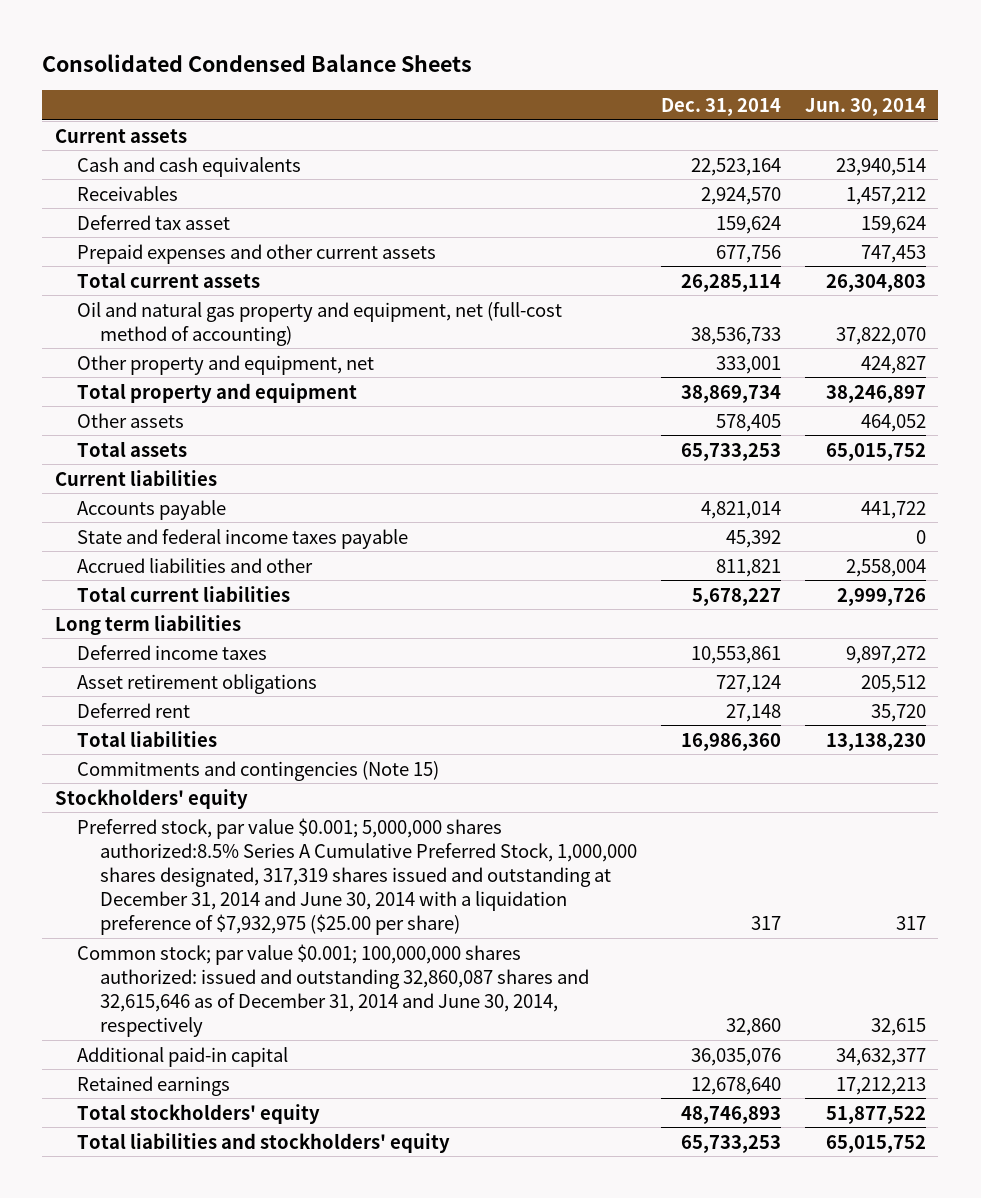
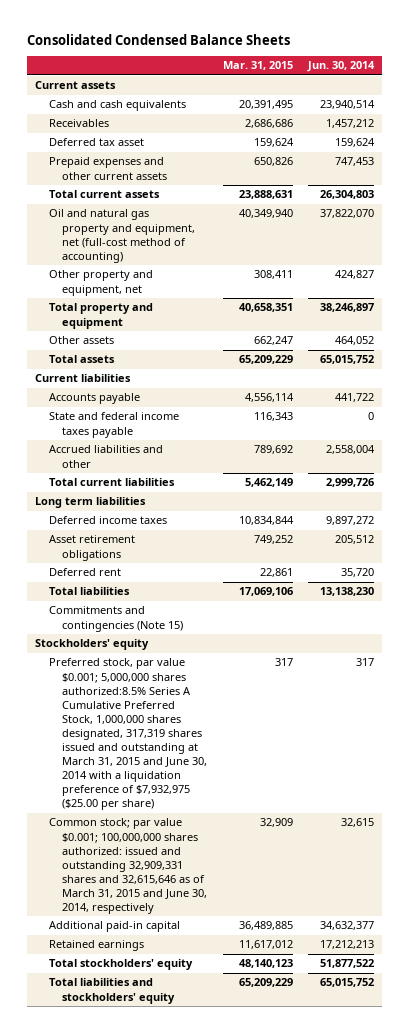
- | Dec. 31, 2014 | Jun. 30, 2014
+ | Mar. 31, 2015 | Jun. 30, 2014
- Preferred stock, par value $0.001; 5,000,000 shares authorized:8.5% Series A Cumulative Preferred Stock, 1,000,000 shares designated, 317,319 shares issued and outstanding at December 31, 2014 and June 30, 2014 with a liquidation preference of $7,932,975 ($25.00 per share) | 317 | 317
- Common stock; par value $0.001; 100,000,000 shares authorized: issued and outstanding 32,860,087 shares and 32,615,646 as of December 31, 2014 and June 30, 2014, respectively | 32,860 | 32,615
+ Preferred stock, par value $0.001; 5,000,000 shares authorized:8.5% Series A Cumulative Preferred Stock, 1,000,000 shares designated, 317,319 shares issued and outstanding at March 31, 2015 and June 30, 2014 with a liquidation preference of $7,932,975 ($25.00 per share) | 317 | 317
+ Common stock; par value $0.001; 100,000,000 shares authorized: issued and outstanding 32,909,331 shares and 32,615,646 as of March 31, 2015 and June 30, 2014, respectively | 32,909 | 32,615

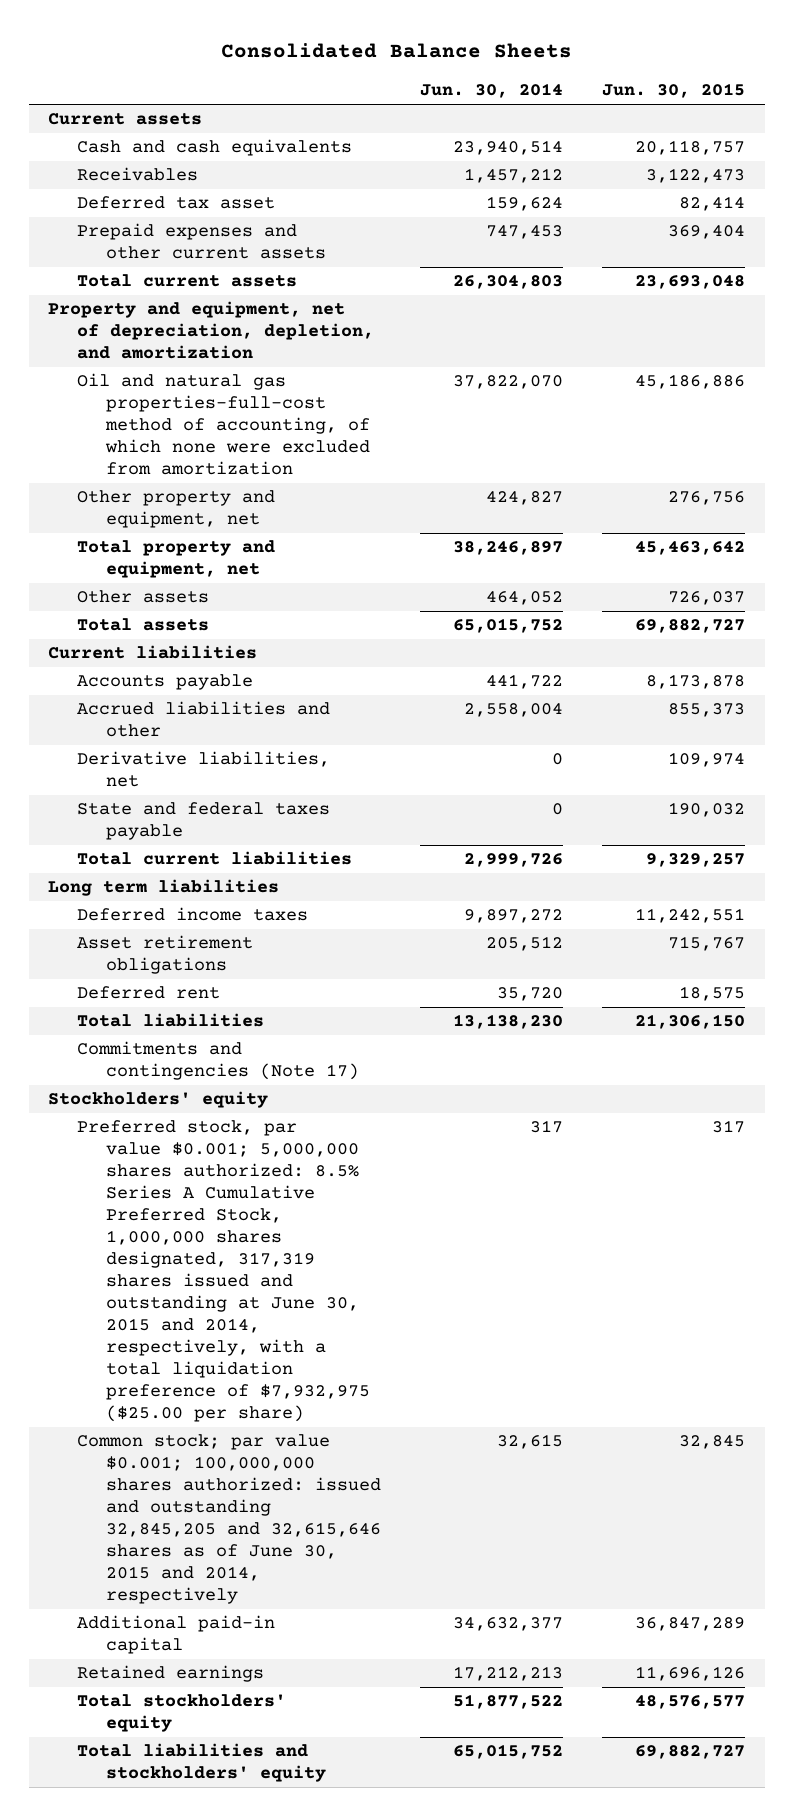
- Consolidated Condensed Balance Sheets
+ Consolidated Balance Sheets
- | Mar. 31, 2015 | Jun. 30, 2014
+ | Jun. 30, 2014 | Jun. 30, 2015
- Oil and natural gas property and equipment, net (full-cost method of accounting) | 40,349,940 | 37,822,070
+ Property and equipment, net of depreciation, depletion, and amortization
+ Oil and natural gas properties-full-cost method of accounting, of which none were excluded from amortization | 37,822,070 | 45,186,886
- Total property and equipment | 40,658,351 | 38,246,897
+ Total property and equipment, net | 38,246,897 | 45,463,642
- State and federal income taxes payable | 116,343 | 0
+ Derivative liabilities, net | 0 | 109,974
+ State and federal taxes payable | 0 | 190,032
- Commitments and contingencies (Note 15)
+ Commitments and contingencies (Note 17)
- Preferred stock, par value $0.001; 5,000,000 shares authorized:8.5% Series A Cumulative Preferred Stock, 1,000,000 shares designated, 317,319 shares issued and outstanding at March 31, 2015 and June 30, 2014 with a liquidation preference of $7,932,975 ($25.00 per share) | 317 | 317
- Common stock; par value $0.001; 100,000,000 shares authorized: issued and outstanding 32,909,331 shares and 32,615,646 as of March 31, 2015 and June 30, 2014, respectively | 32,909 | 32,615
+ Preferred stock, par value $0.001; 5,000,000 shares authorized: 8.5% Series A Cumulative Preferred Stock, 1,000,000 shares designated, 317,319 shares issued and outstanding at June 30, 2015 and 2014, respectively, with a total liquidation preference of $7,932,975 ($25.00 per share) | 317 | 317
+ Common stock; par value $0.001; 100,000,000 shares authorized: issued and outstanding 32,845,205 and 32,615,646 shares as of June 30, 2015 and 2014, respectively | 32,615 | 32,845

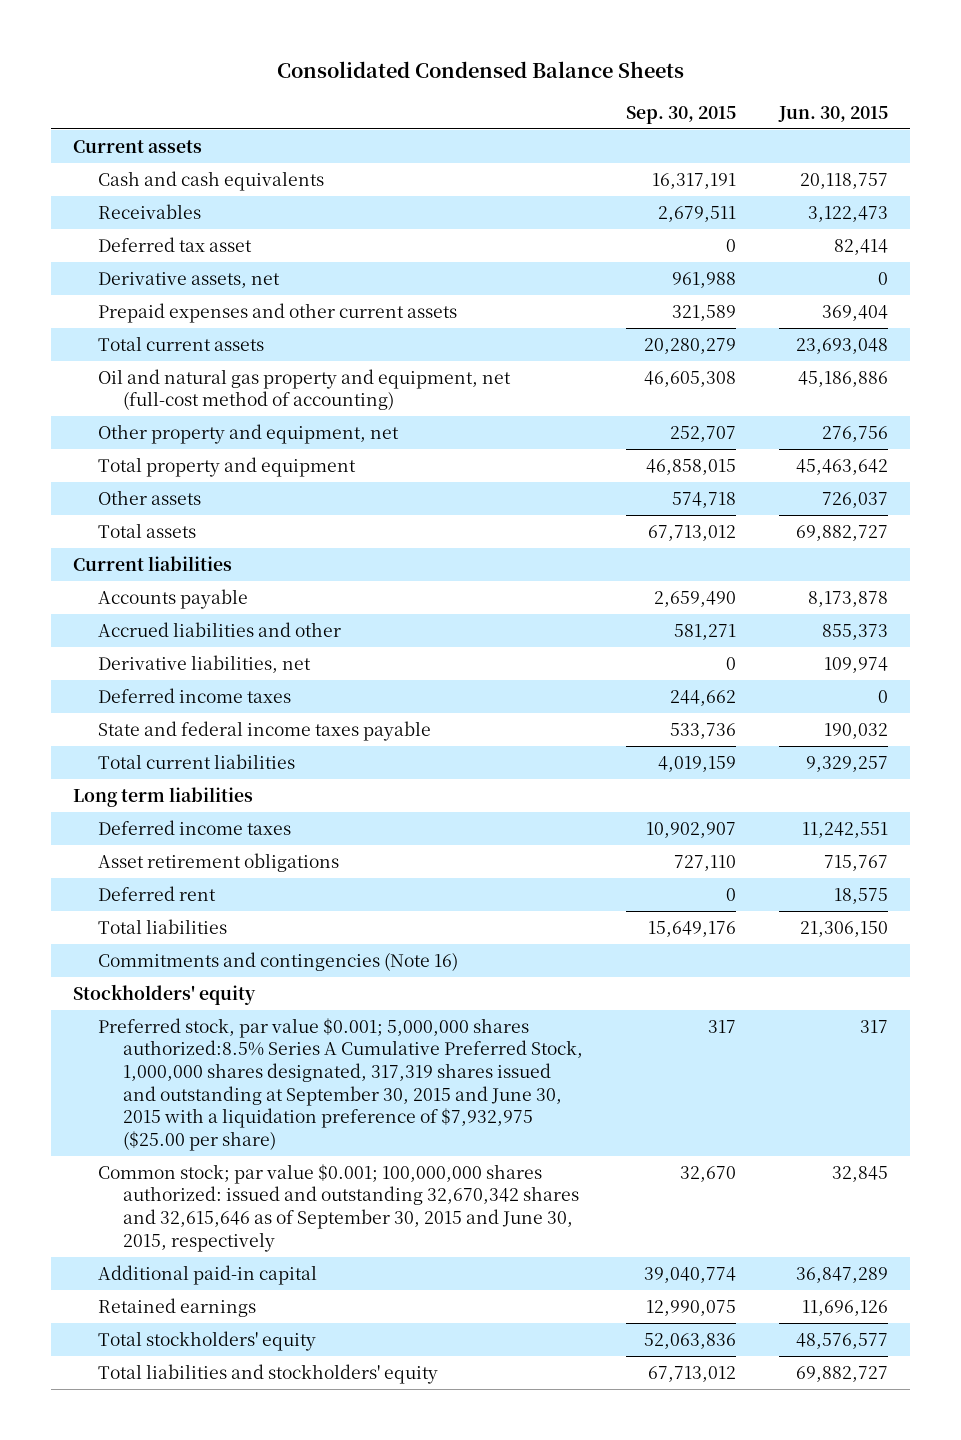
- Consolidated Balance Sheets
+ Consolidated Condensed Balance Sheets
- | Jun. 30, 2014 | Jun. 30, 2015
+ | Sep. 30, 2015 | Jun. 30, 2015
+ Derivative assets, net | 961,988 | 0
- Property and equipment, net of depreciation, depletion, and amortization
- Oil and natural gas properties-full-cost method of accounting, of which none were excluded from amortization | 37,822,070 | 45,186,886
+ Oil and natural gas property and equipment, net (full-cost method of accounting) | 46,605,308 | 45,186,886
- Total property and equipment, net | 38,246,897 | 45,463,642
+ Total property and equipment | 46,858,015 | 45,463,642
- State and federal taxes payable | 0 | 190,032
+ Deferred income taxes | 244,662 | 0
+ State and federal income taxes payable | 533,736 | 190,032
- Commitments and contingencies (Note 17)
+ Commitments and contingencies (Note 16)
- Preferred stock, par value $0.001; 5,000,000 shares authorized: 8.5% Series A Cumulative Preferred Stock, 1,000,000 shares designated, 317,319 shares issued and outstanding at June 30, 2015 and 2014, respectively, with a total liquidation preference of $7,932,975 ($25.00 per share) | 317 | 317
- Common stock; par value $0.001; 100,000,000 shares authorized: issued and outstanding 32,845,205 and 32,615,646 shares as of June 30, 2015 and 2014, respectively | 32,615 | 32,845
+ Preferred stock, par value $0.001; 5,000,000 shares authorized:8.5% Series A Cumulative Preferred Stock, 1,000,000 shares designated, 317,319 shares issued and outstanding at September 30, 2015 and June 30, 2015 with a liquidation preference of $7,932,975 ($25.00 per share) | 317 | 317
+ Common stock; par value $0.001; 100,000,000 shares authorized: issued and outstanding 32,670,342 shares and 32,615,646 as of September 30, 2015 and June 30, 2015, respectively | 32,670 | 32,845

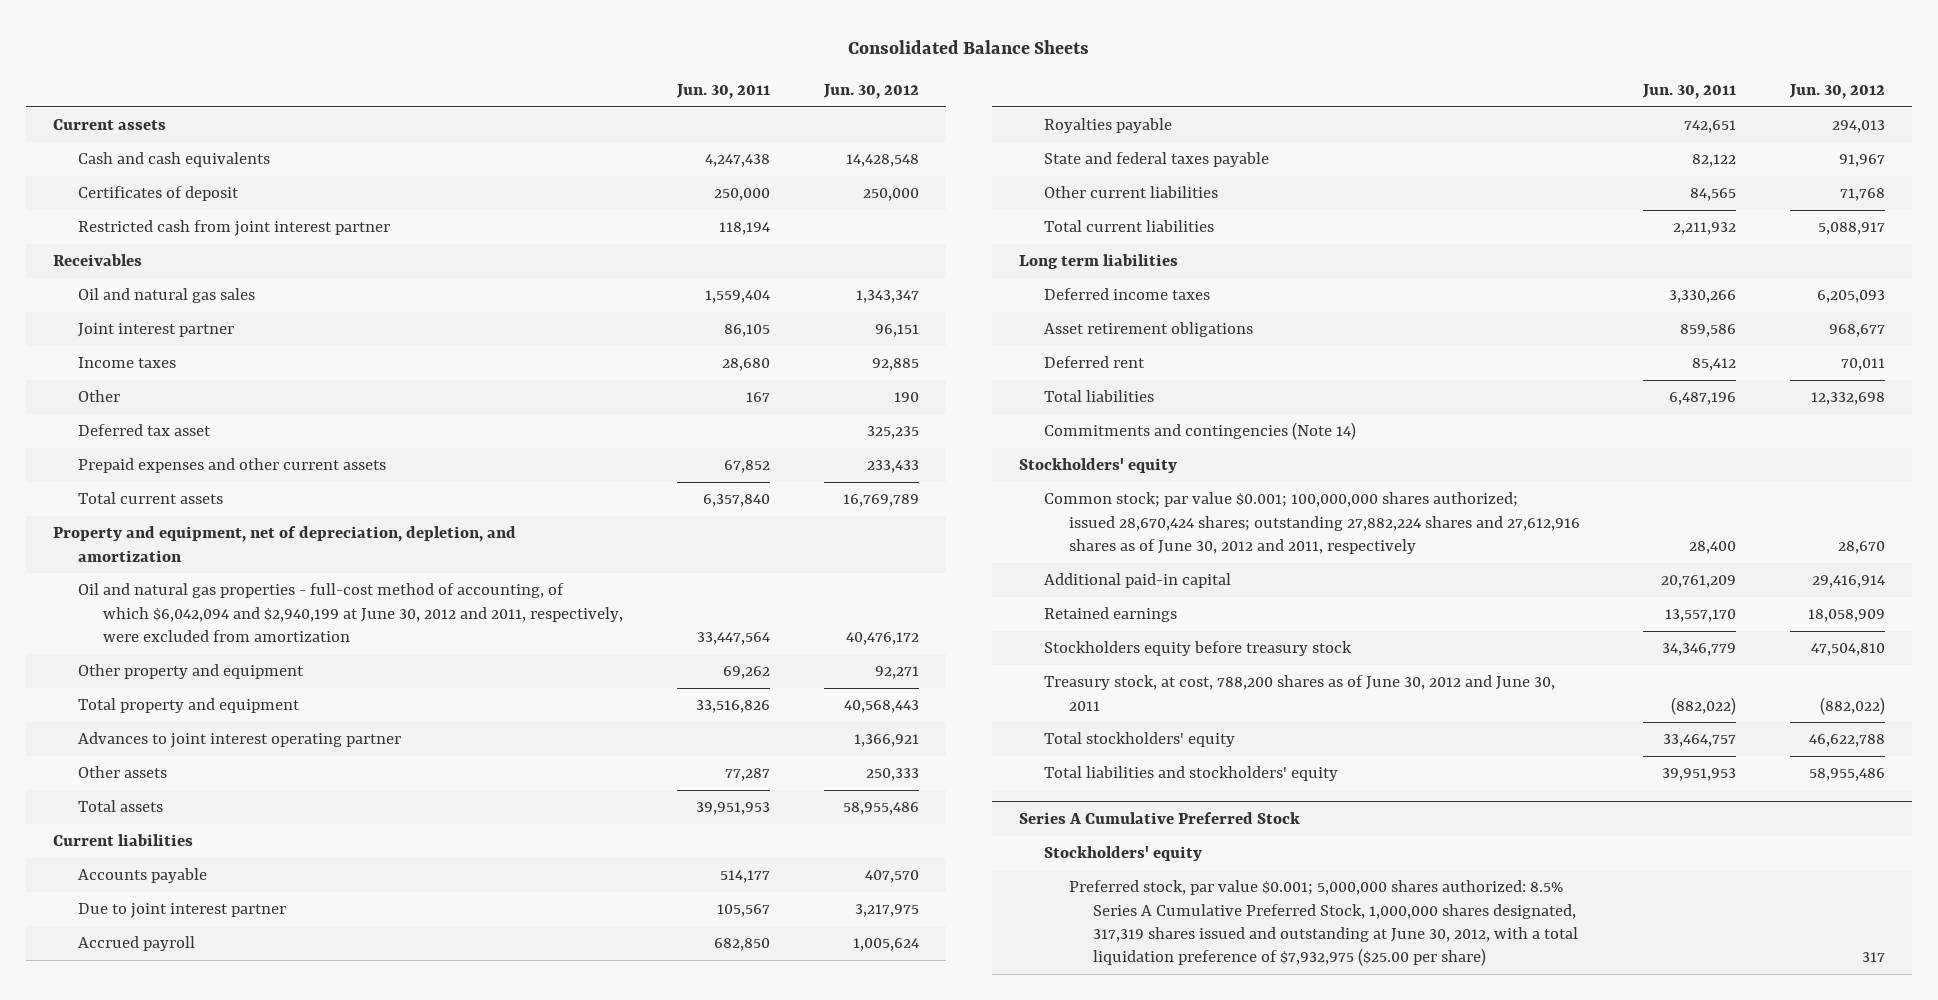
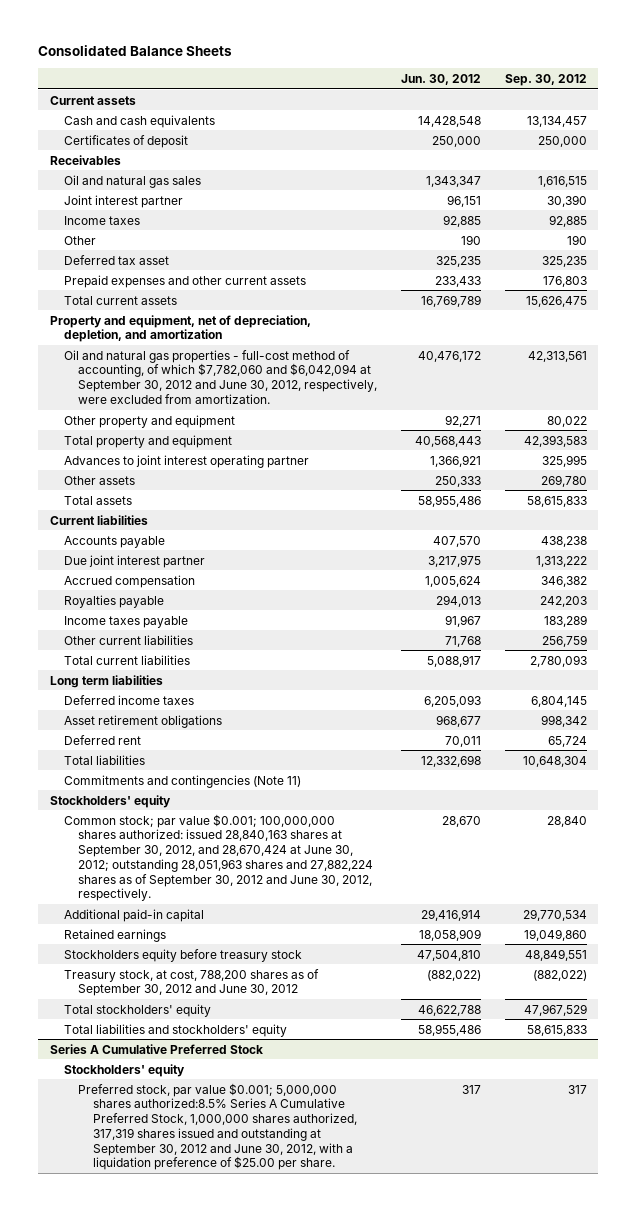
- | Jun. 30, 2011 | Jun. 30, 2012
+ | Jun. 30, 2012 | Sep. 30, 2012
- Restricted cash from joint interest partner | 118,194 |
- Oil and natural gas properties - full-cost method of accounting, of which $6,042,094 and $2,940,199 at June 30, 2012 and 2011, respectively, were excluded from amortization | 33,447,564 | 40,476,172
+ Oil and natural gas properties - full-cost method of accounting, of which $7,782,060 and $6,042,094 at September 30, 2012 and June 30, 2012, respectively, were excluded from amortization. | 40,476,172 | 42,313,561
- Due to joint interest partner | 105,567 | 3,217,975
- Accrued payroll | 682,850 | 1,005,624
+ Due joint interest partner | 3,217,975 | 1,313,222
+ Accrued compensation | 1,005,624 | 346,382
- State and federal taxes payable | 82,122 | 91,967
+ Income taxes payable | 91,967 | 183,289
- Commitments and contingencies (Note 14)
+ Commitments and contingencies (Note 11)
- Common stock; par value $0.001; 100,000,000 shares authorized; issued 28,670,424 shares; outstanding 27,882,224 shares and 27,612,916 shares as of June 30, 2012 and 2011, respectively | 28,400 | 28,670
+ Common stock; par value $0.001; 100,000,000 shares authorized: issued 28,840,163 shares at September 30, 2012, and 28,670,424 at June 30, 2012; outstanding 28,051,963 shares and 27,882,224 shares as of September 30, 2012 and June 30, 2012, respectively. | 28,670 | 28,840
- Treasury stock, at cost, 788,200 shares as of June 30, 2012 and June 30, 2011 | (882,022) | (882,022)
+ Treasury stock, at cost, 788,200 shares as of September 30, 2012 and June 30, 2012 | (882,022) | (882,022)
@ Series A Cumulative Preferred Stock
- Preferred stock, par value $0.001; 5,000,000 shares authorized: 8.5% Series A Cumulative Preferred Stock, 1,000,000 shares designated, 317,319 shares issued and outstanding at June 30, 2012, with a total liquidation preference of $7,932,975 ($25.00 per share) | | 317
+ Preferred stock, par value $0.001; 5,000,000 shares authorized:8.5% Series A Cumulative Preferred Stock, 1,000,000 shares authorized, 317,319 shares issued and outstanding at September 30, 2012 and June 30, 2012, with a liquidation preference of $25.00 per share. | 317 | 317

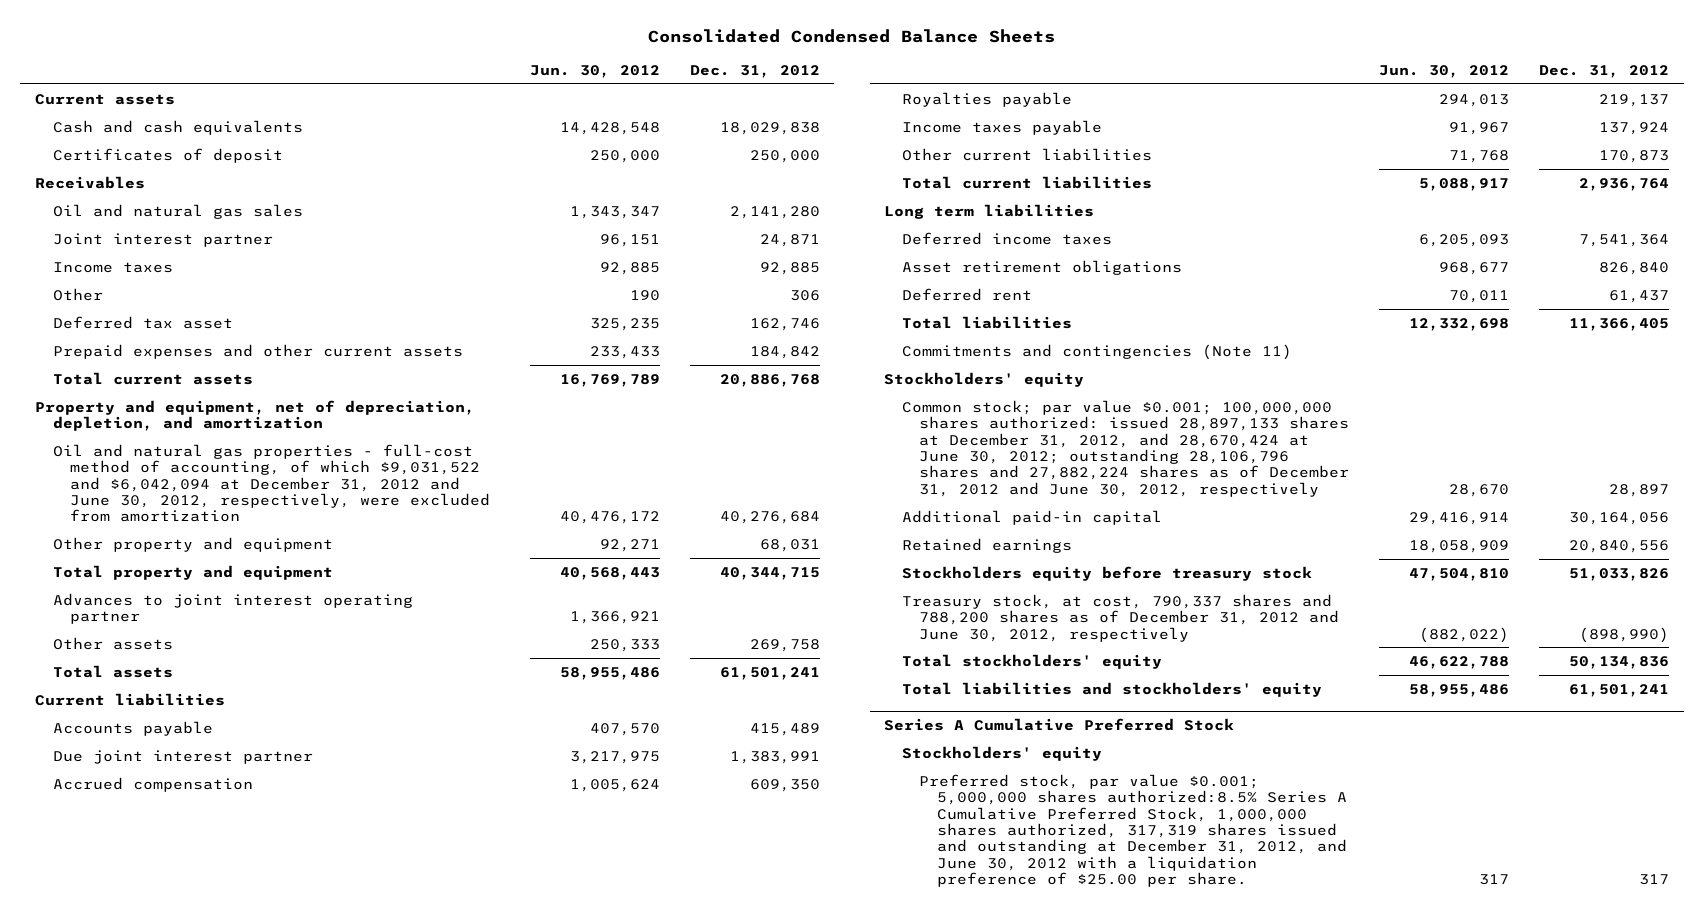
- Consolidated Balance Sheets
+ Consolidated Condensed Balance Sheets
- | Jun. 30, 2012 | Sep. 30, 2012
+ | Jun. 30, 2012 | Dec. 31, 2012
- Oil and natural gas properties - full-cost method of accounting, of which $7,782,060 and $6,042,094 at September 30, 2012 and June 30, 2012, respectively, were excluded from amortization. | 40,476,172 | 42,313,561
+ Oil and natural gas properties - full-cost method of accounting, of which $9,031,522 and $6,042,094 at December 31, 2012 and June 30, 2012, respectively, were excluded from amortization | 40,476,172 | 40,276,684
- Common stock; par value $0.001; 100,000,000 shares authorized: issued 28,840,163 shares at September 30, 2012, and 28,670,424 at June 30, 2012; outstanding 28,051,963 shares and 27,882,224 shares as of September 30, 2012 and June 30, 2012, respectively. | 28,670 | 28,840
+ Common stock; par value $0.001; 100,000,000 shares authorized: issued 28,897,133 shares at December 31, 2012, and 28,670,424 at June 30, 2012; outstanding 28,106,796 shares and 27,882,224 shares as of December 31, 2012 and June 30, 2012, respectively | 28,670 | 28,897
- Treasury stock, at cost, 788,200 shares as of September 30, 2012 and June 30, 2012 | (882,022) | (882,022)
+ Treasury stock, at cost, 790,337 shares and 788,200 shares as of December 31, 2012 and June 30, 2012, respectively | (882,022) | (898,990)
@ Series A Cumulative Preferred Stock
- Preferred stock, par value $0.001; 5,000,000 shares authorized:8.5% Series A Cumulative Preferred Stock, 1,000,000 shares authorized, 317,319 shares issued and outstanding at September 30, 2012 and June 30, 2012, with a liquidation preference of $25.00 per share. | 317 | 317
+ Preferred stock, par value $0.001; 5,000,000 shares authorized:8.5% Series A Cumulative Preferred Stock, 1,000,000 shares authorized, 317,319 shares issued and outstanding at December 31, 2012, and June 30, 2012 with a liquidation preference of $25.00 per share. | 317 | 317

